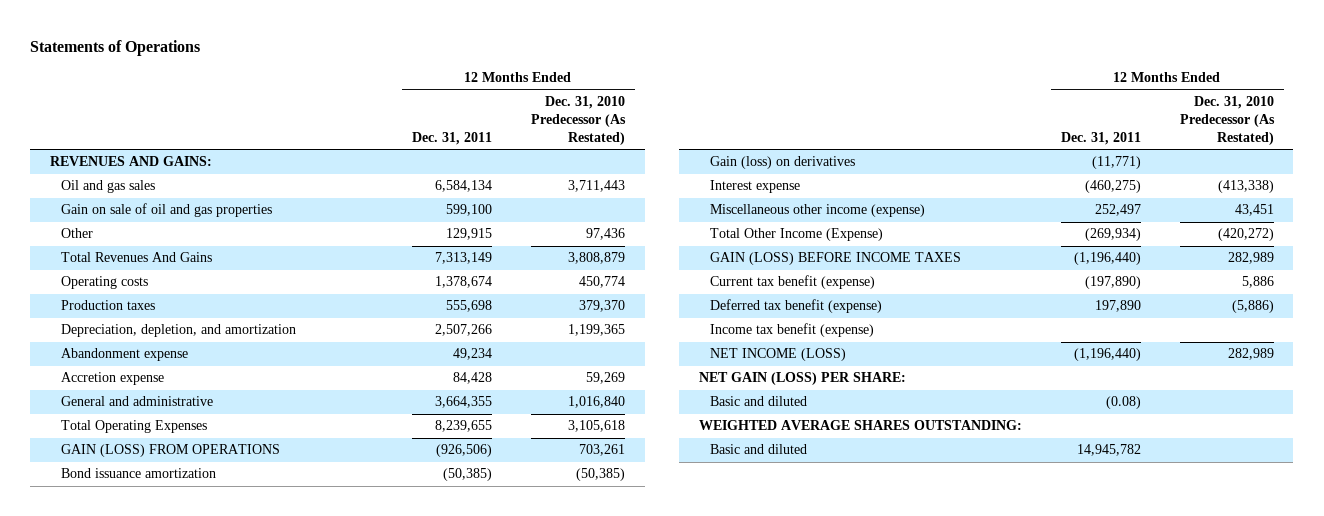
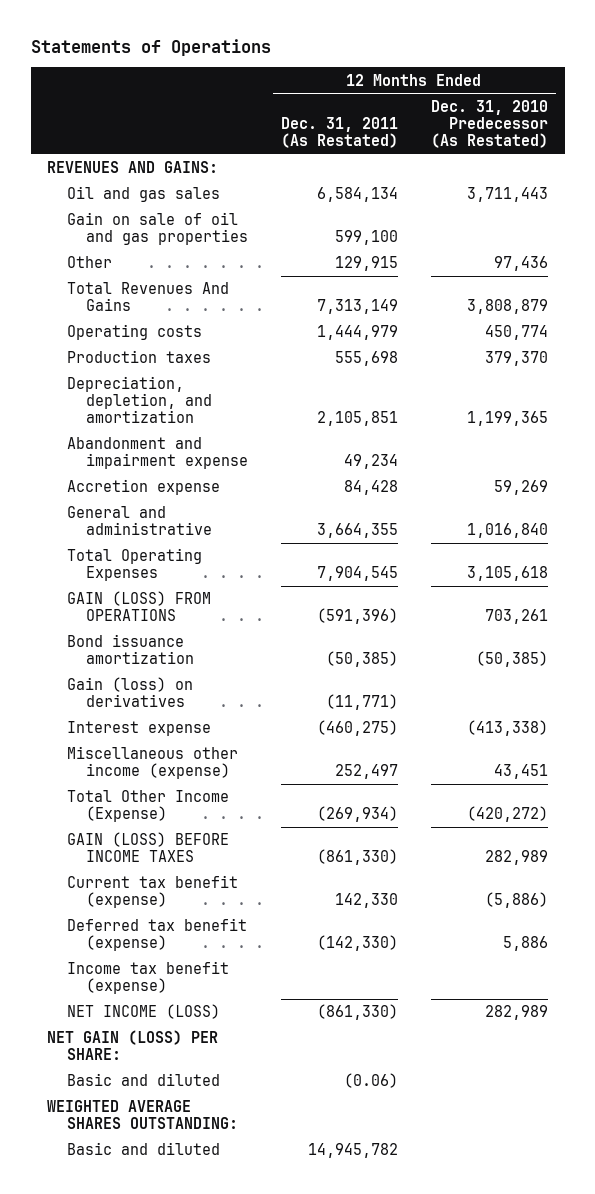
- | 12 Months Ended Dec. 31, 2011 | 12 Months Ended Dec. 31, 2010 Predecessor (As Restated)
+ | 12 Months Ended Dec. 31, 2011 (As Restated) | 12 Months Ended Dec. 31, 2010 Predecessor (As Restated)
- Abandonment expense | 49,234 |
+ Abandonment and impairment expense | 49,234 |
- Current tax benefit (expense) | (197,890) | 5,886
- Deferred tax benefit (expense) | 197,890 | (5,886)
+ Current tax benefit (expense) | 142,330 | (5,886)
+ Deferred tax benefit (expense) | (142,330) | 5,886

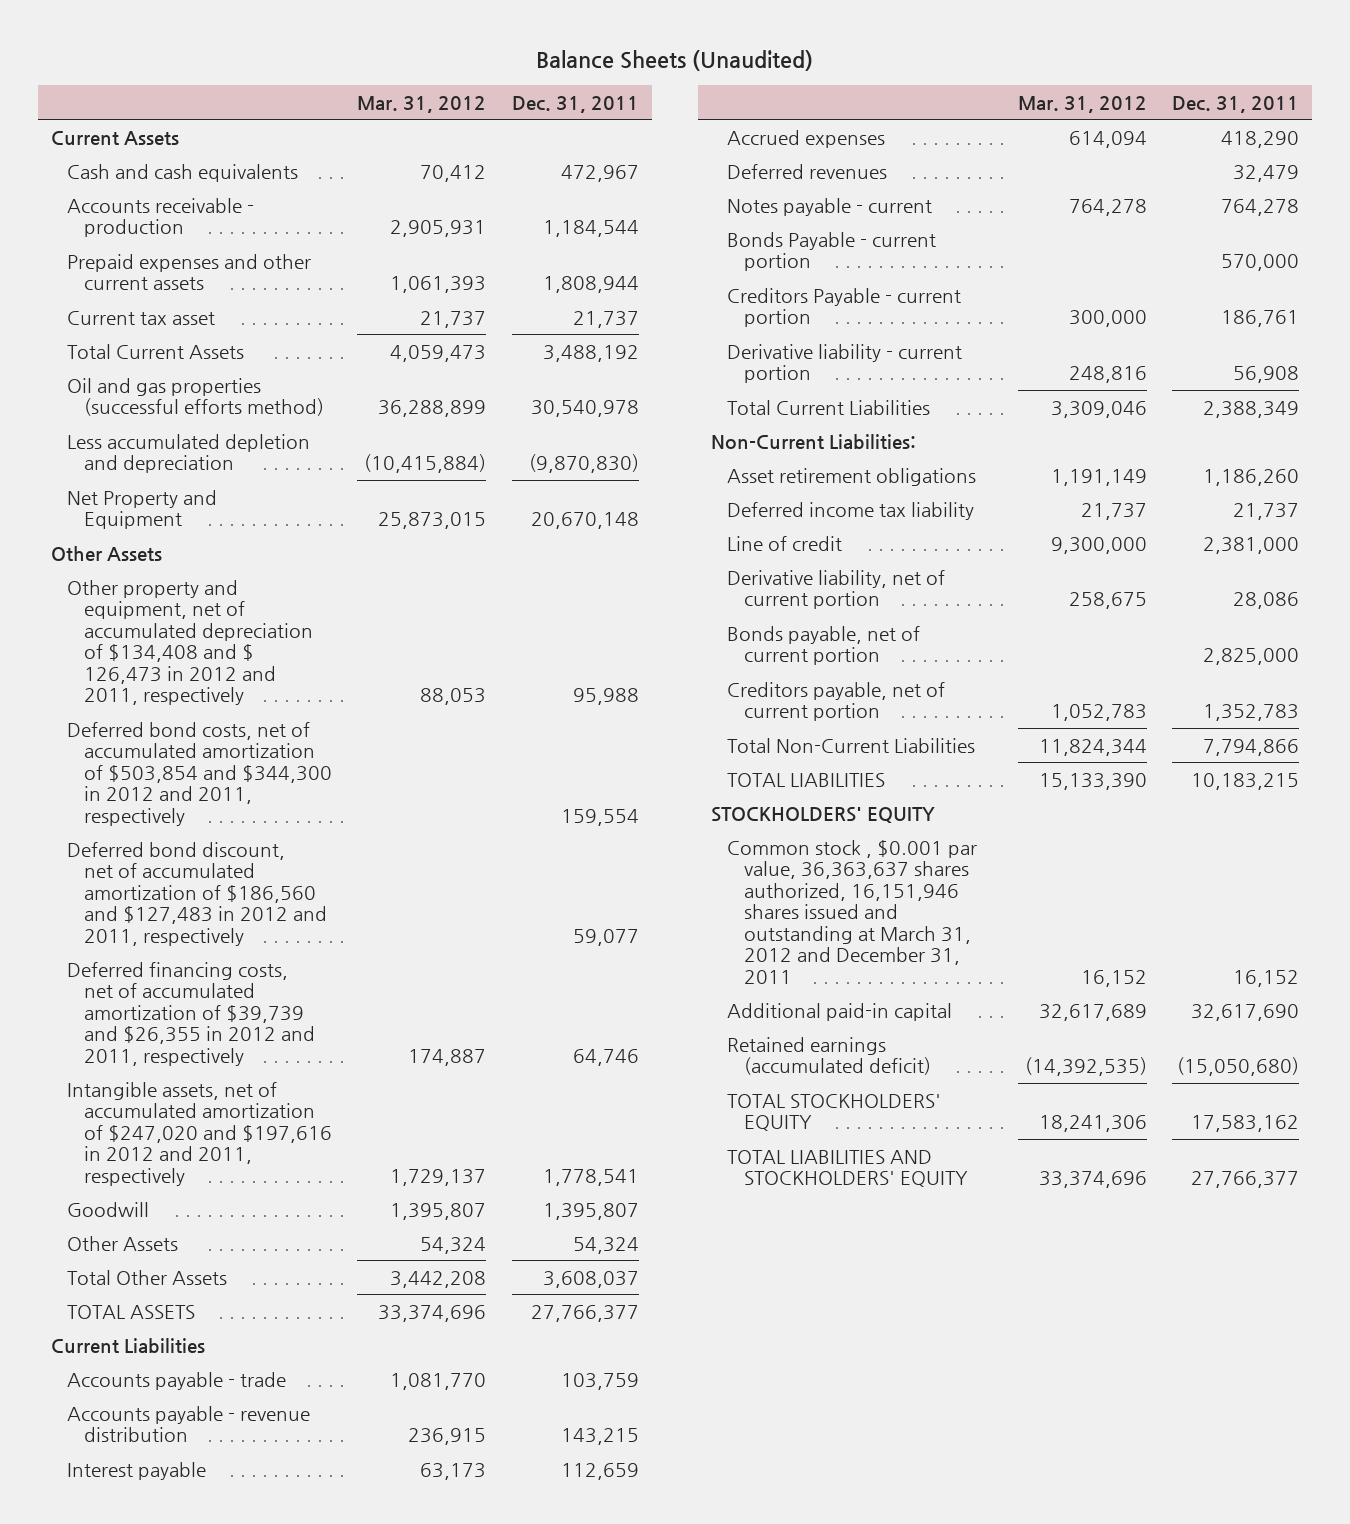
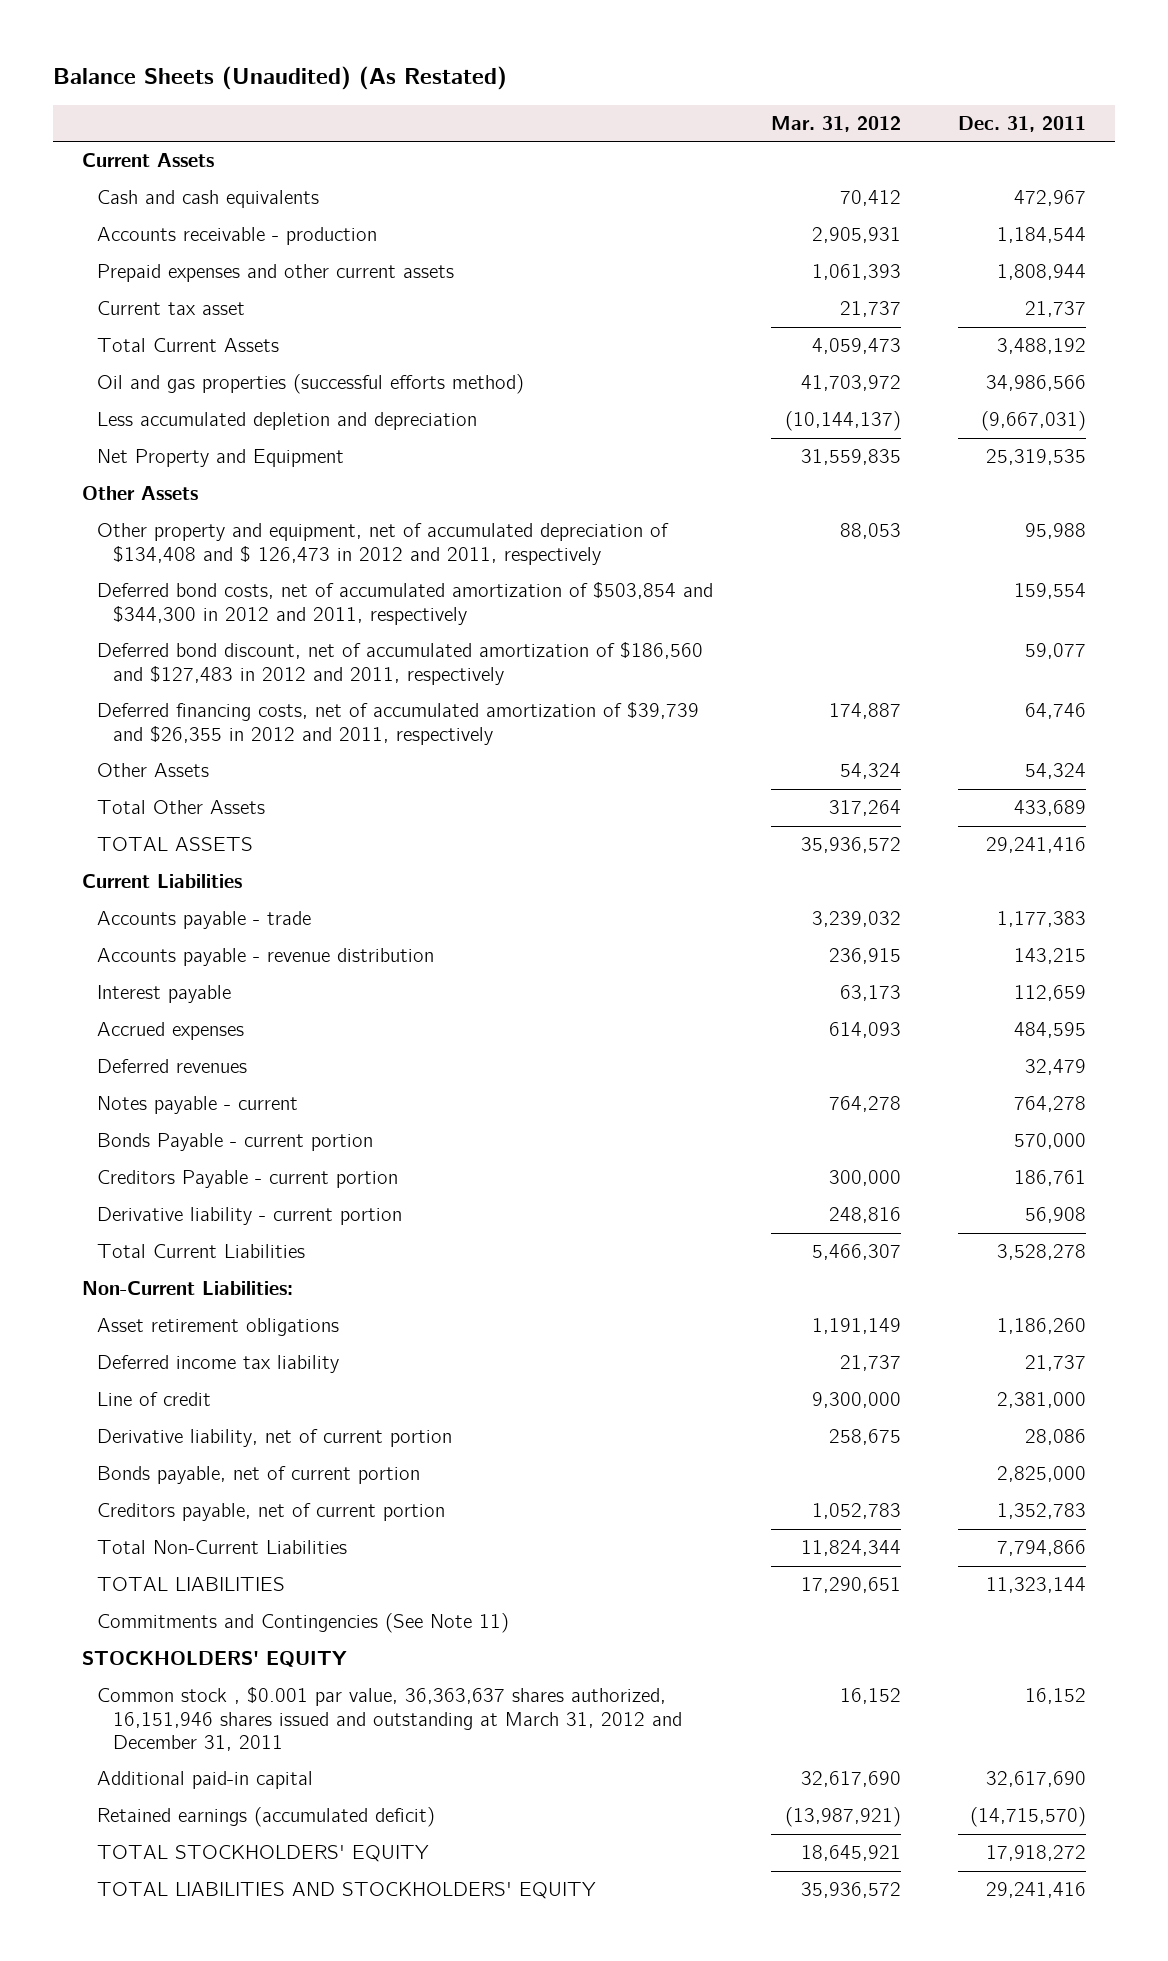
- Balance Sheets (Unaudited)
+ Balance Sheets (Unaudited) (As Restated)
- Oil and gas properties (successful efforts method) | 36,288,899 | 30,540,978
- Less accumulated depletion and depreciation | (10,415,884) | (9,870,830)
- Net Property and Equipment | 25,873,015 | 20,670,148
+ Oil and gas properties (successful efforts method) | 41,703,972 | 34,986,566
+ Less accumulated depletion and depreciation | (10,144,137) | (9,667,031)
+ Net Property and Equipment | 31,559,835 | 25,319,535
- Intangible assets, net of accumulated amortization of $247,020 and $197,616 in 2012 and 2011, respectively | 1,729,137 | 1,778,541
- Goodwill | 1,395,807 | 1,395,807
- Total Other Assets | 3,442,208 | 3,608,037
- TOTAL ASSETS | 33,374,696 | 27,766,377
+ Total Other Assets | 317,264 | 433,689
+ TOTAL ASSETS | 35,936,572 | 29,241,416
- Accounts payable - trade | 1,081,770 | 103,759
+ Accounts payable - trade | 3,239,032 | 1,177,383
- Accrued expenses | 614,094 | 418,290
+ Accrued expenses | 614,093 | 484,595
- Total Current Liabilities | 3,309,046 | 2,388,349
+ Total Current Liabilities | 5,466,307 | 3,528,278
- TOTAL LIABILITIES | 15,133,390 | 10,183,215
+ TOTAL LIABILITIES | 17,290,651 | 11,323,144
+ Commitments and Contingencies (See Note 11)
- Additional paid-in capital | 32,617,689 | 32,617,690
- Retained earnings (accumulated deficit) | (14,392,535) | (15,050,680)
- TOTAL STOCKHOLDERS' EQUITY | 18,241,306 | 17,583,162
- TOTAL LIABILITIES AND STOCKHOLDERS' EQUITY | 33,374,696 | 27,766,377
+ Additional paid-in capital | 32,617,690 | 32,617,690
+ Retained earnings (accumulated deficit) | (13,987,921) | (14,715,570)
+ TOTAL STOCKHOLDERS' EQUITY | 18,645,921 | 17,918,272
+ TOTAL LIABILITIES AND STOCKHOLDERS' EQUITY | 35,936,572 | 29,241,416

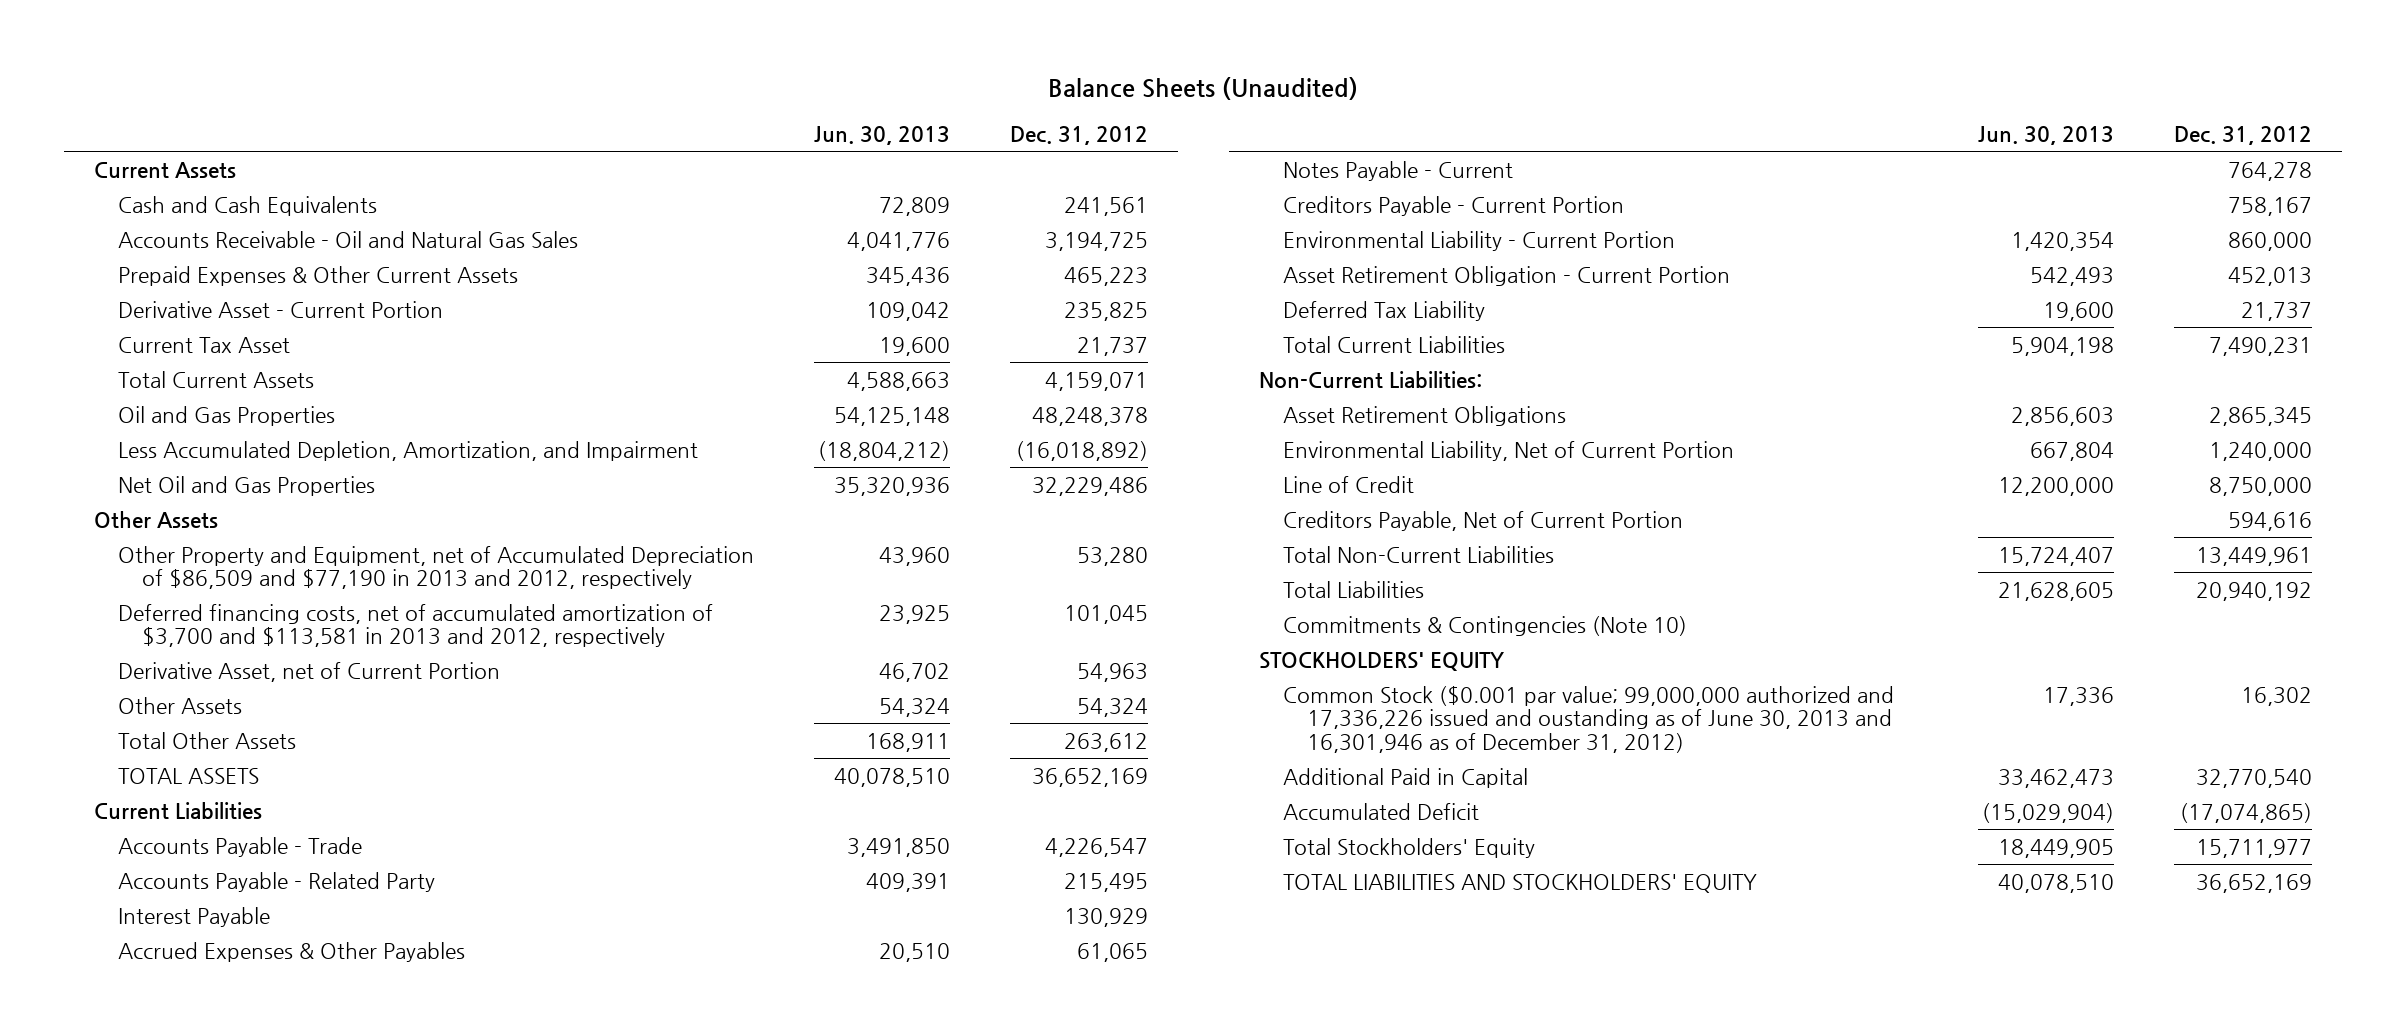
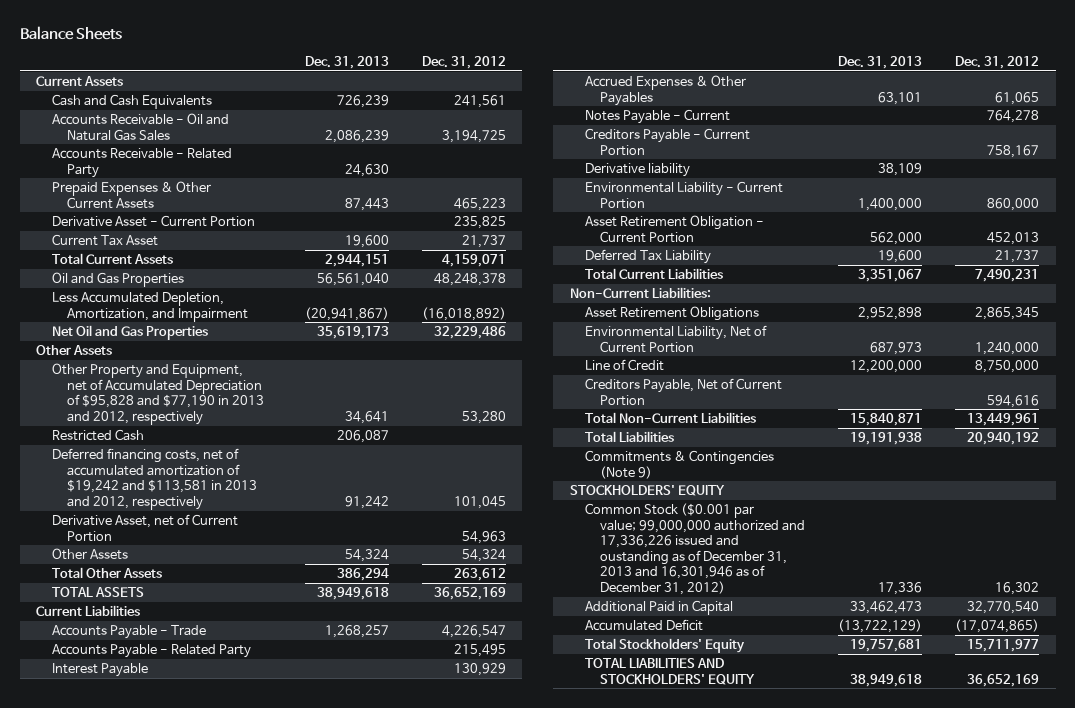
- Balance Sheets (Unaudited)
+ Balance Sheets
- | Jun. 30, 2013 | Dec. 31, 2012
+ | Dec. 31, 2013 | Dec. 31, 2012
+ Accounts Receivable - Related Party | 24,630 |
- Other Property and Equipment, net of Accumulated Depreciation of $86,509 and $77,190 in 2013 and 2012, respectively | 43,960 | 53,280
- Deferred financing costs, net of accumulated amortization of $3,700 and $113,581 in 2013 and 2012, respectively | 23,925 | 101,045
+ Other Property and Equipment, net of Accumulated Depreciation of $95,828 and $77,190 in 2013 and 2012, respectively | 34,641 | 53,280
+ Restricted Cash | 206,087 |
+ Deferred financing costs, net of accumulated amortization of $19,242 and $113,581 in 2013 and 2012, respectively | 91,242 | 101,045
+ Derivative liability | 38,109 |
- Commitments & Contingencies (Note 10)
+ Commitments & Contingencies (Note 9)
- Common Stock ($0.001 par value; 99,000,000 authorized and 17,336,226 issued and oustanding as of June 30, 2013 and 16,301,946 as of December 31, 2012) | 17,336 | 16,302
+ Common Stock ($0.001 par value; 99,000,000 authorized and 17,336,226 issued and oustanding as of December 31, 2013 and 16,301,946 as of December 31, 2012) | 17,336 | 16,302

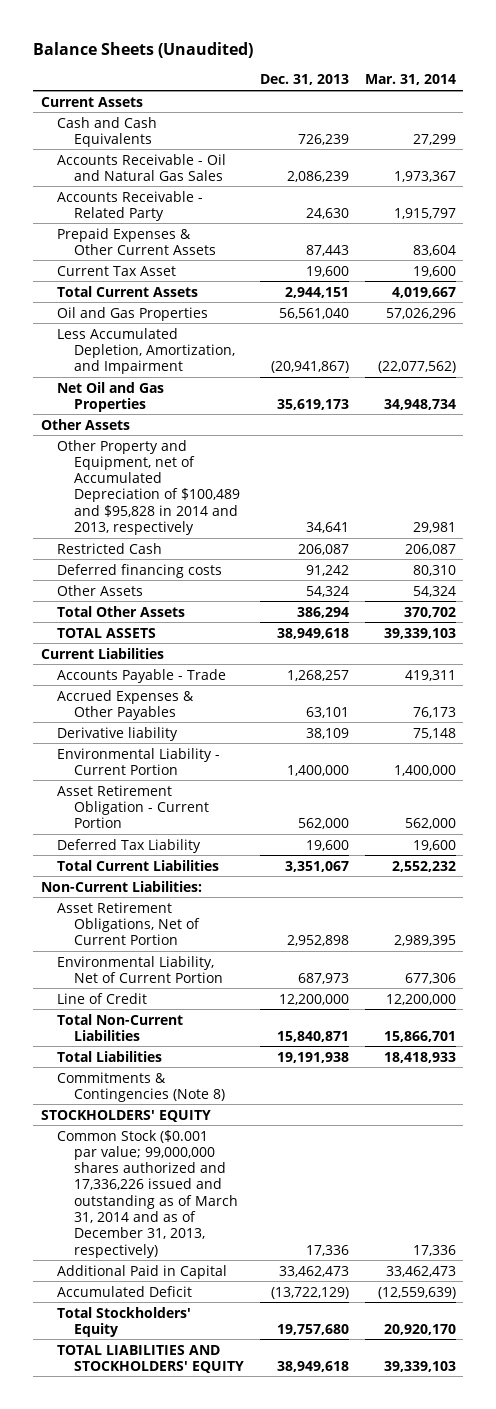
- Balance Sheets
+ Balance Sheets (Unaudited)
- | Dec. 31, 2013 | Dec. 31, 2012
+ | Dec. 31, 2013 | Mar. 31, 2014
- Derivative Asset - Current Portion | | 235,825
- Other Property and Equipment, net of Accumulated Depreciation of $95,828 and $77,190 in 2013 and 2012, respectively | 34,641 | 53,280
+ Other Property and Equipment, net of Accumulated Depreciation of $100,489 and $95,828 in 2014 and 2013, respectively | 34,641 | 29,981
- Deferred financing costs, net of accumulated amortization of $19,242 and $113,581 in 2013 and 2012, respectively | 91,242 | 101,045
- Derivative Asset, net of Current Portion | | 54,963
+ Deferred financing costs | 91,242 | 80,310
- Accounts Payable - Related Party | | 215,495
- Interest Payable | | 130,929
- Notes Payable - Current | | 764,278
- Creditors Payable - Current Portion | | 758,167
- Asset Retirement Obligations | 2,952,898 | 2,865,345
+ Asset Retirement Obligations, Net of Current Portion | 2,952,898 | 2,989,395
- Creditors Payable, Net of Current Portion | | 594,616
- Commitments & Contingencies (Note 9)
+ Commitments & Contingencies (Note 8)
- Common Stock ($0.001 par value; 99,000,000 authorized and 17,336,226 issued and oustanding as of December 31, 2013 and 16,301,946 as of December 31, 2012) | 17,336 | 16,302
+ Common Stock ($0.001 par value; 99,000,000 shares authorized and 17,336,226 issued and outstanding as of March 31, 2014 and as of December 31, 2013, respectively) | 17,336 | 17,336
- Total Stockholders' Equity | 19,757,681 | 15,711,977
+ Total Stockholders' Equity | 19,757,680 | 20,920,170

